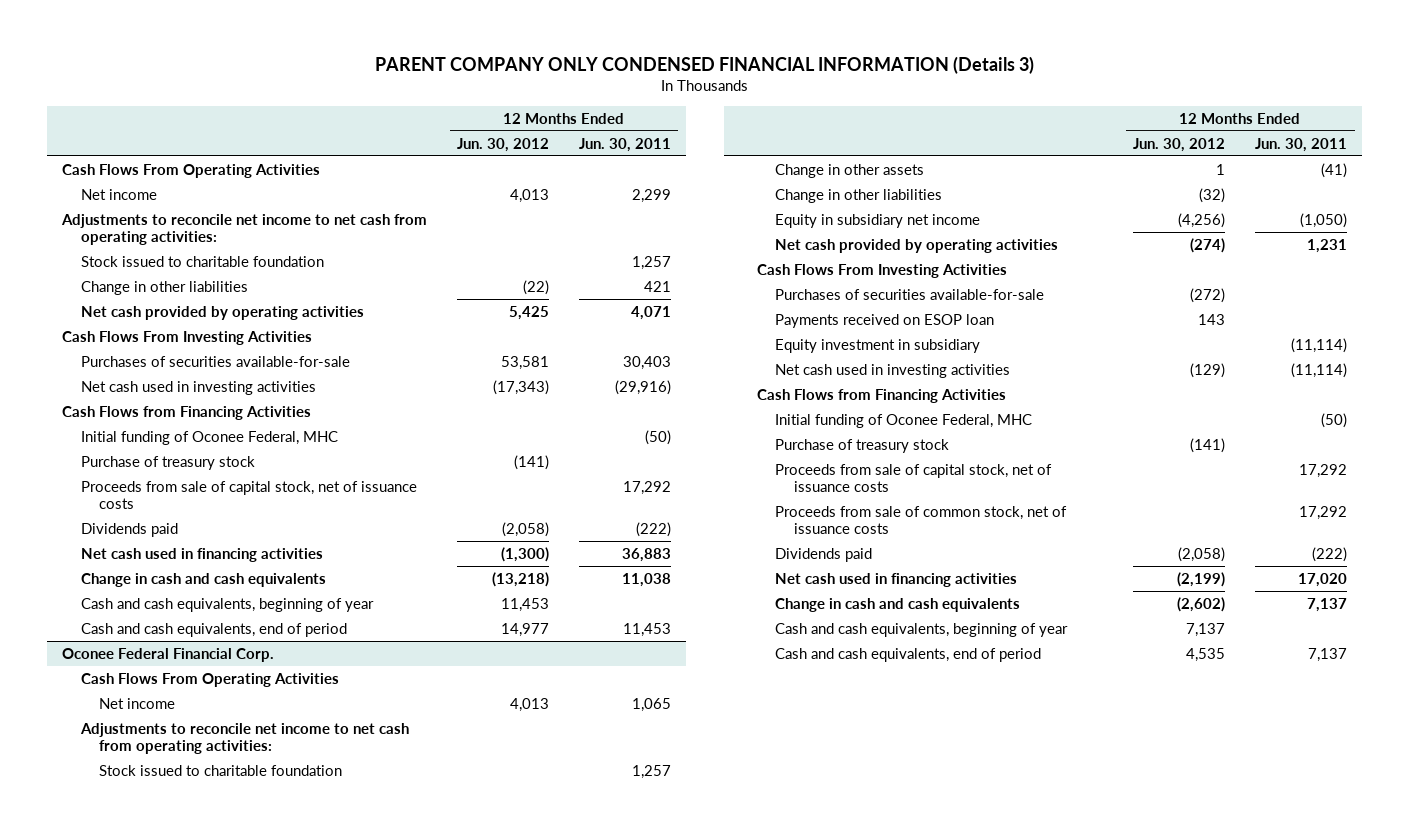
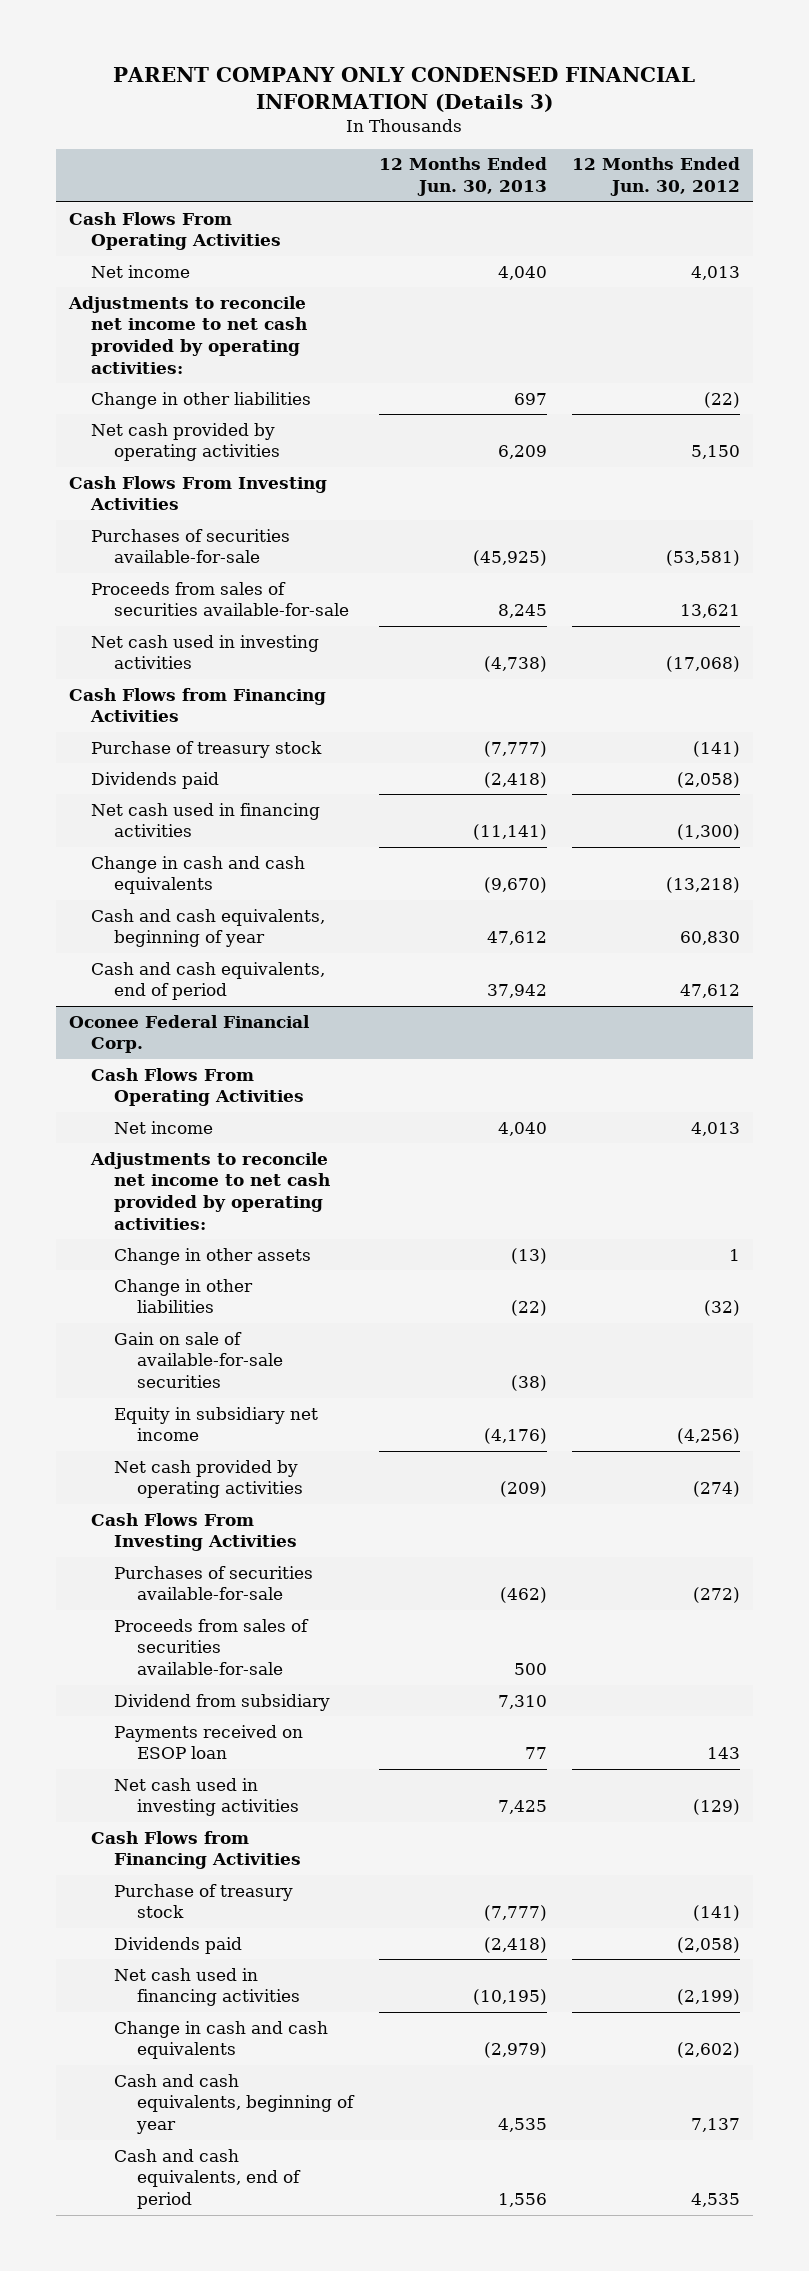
- | 12 Months Ended Jun. 30, 2012 | 12 Months Ended Jun. 30, 2011
+ | 12 Months Ended Jun. 30, 2013 | 12 Months Ended Jun. 30, 2012
- Adjustments to reconcile net income to net cash from operating activities:
- Stock issued to charitable foundation | | 1,257
+ Adjustments to reconcile net income to net cash provided by operating activities:
- Net cash provided by operating activities | 5,425 | 4,071
+ Net cash provided by operating activities | 6,209 | 5,150
- Purchases of securities available-for-sale | 53,581 | 30,403
- Net cash used in investing activities | (17,343) | (29,916)
+ Purchases of securities available-for-sale | (45,925) | (53,581)
+ Proceeds from sales of securities available-for-sale | 8,245 | 13,621
+ Net cash used in investing activities | (4,738) | (17,068)
- Initial funding of Oconee Federal, MHC | | (50)
- Proceeds from sale of capital stock, net of issuance costs | | 17,292
- Cash and cash equivalents, beginning of year | 11,453 |
- Cash and cash equivalents, end of period | 14,977 | 11,453
+ Cash and cash equivalents, beginning of year | 47,612 | 60,830
+ Cash and cash equivalents, end of period | 37,942 | 47,612
@ Oconee Federal Financial Corp.
- Adjustments to reconcile net income to net cash from operating activities:
- Stock issued to charitable foundation | | 1,257
+ Adjustments to reconcile net income to net cash provided by operating activities:
+ Gain on sale of available-for-sale securities | (38) |
+ Proceeds from sales of securities available-for-sale | 500 |
+ Dividend from subsidiary | 7,310 |
- Equity investment in subsidiary | | (11,114)
- Initial funding of Oconee Federal, MHC | | (50)
- Proceeds from sale of capital stock, net of issuance costs | | 17,292
- Proceeds from sale of common stock, net of issuance costs | | 17,292

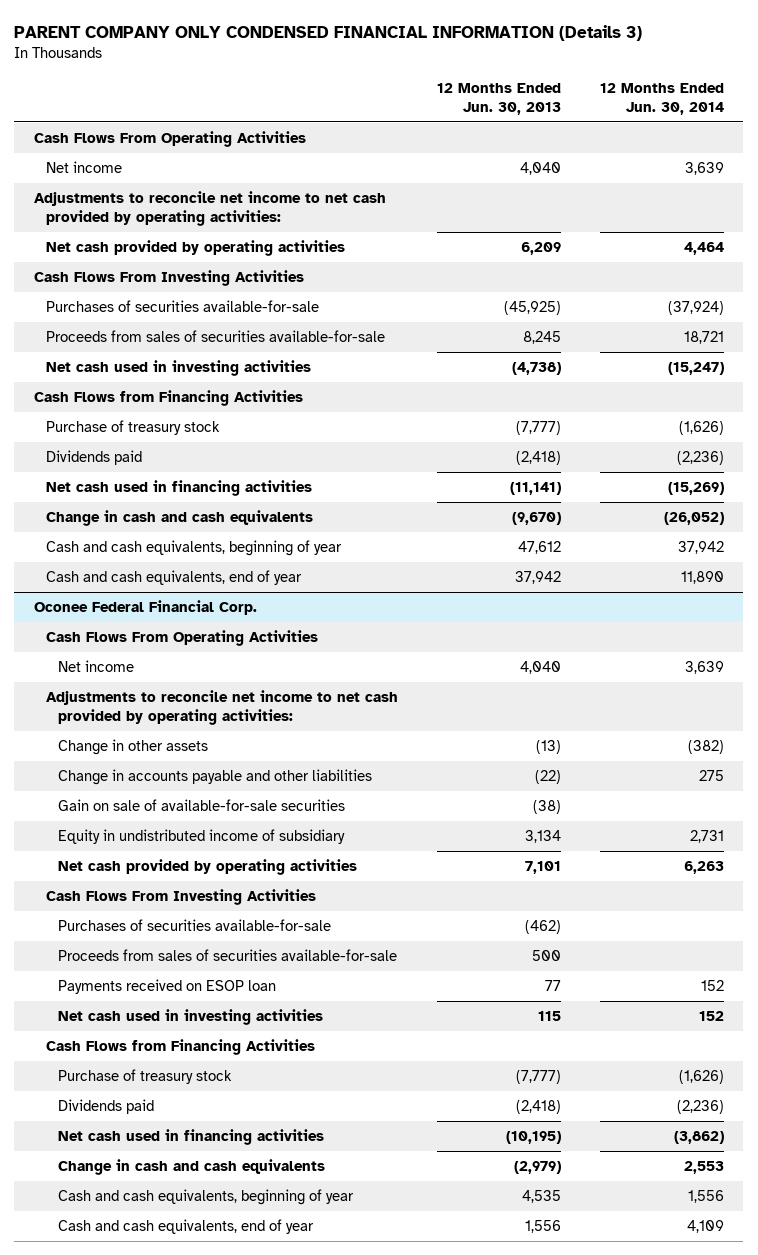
- | 12 Months Ended Jun. 30, 2013 | 12 Months Ended Jun. 30, 2012
+ | 12 Months Ended Jun. 30, 2013 | 12 Months Ended Jun. 30, 2014
- Change in other liabilities | 697 | (22)
- Cash and cash equivalents, end of period | 37,942 | 47,612
+ Cash and cash equivalents, end of year | 37,942 | 11,890
@ Oconee Federal Financial Corp.
- Change in other liabilities | (22) | (32)
+ Change in accounts payable and other liabilities | (22) | 275
- Equity in subsidiary net income | (4,176) | (4,256)
- Net cash provided by operating activities | (209) | (274)
+ Equity in undistributed income of subsidiary | 3,134 | 2,731
+ Net cash provided by operating activities | 7,101 | 6,263
- Dividend from subsidiary | 7,310 |
- Net cash used in investing activities | 7,425 | (129)
+ Net cash used in investing activities | 115 | 152
- Cash and cash equivalents, end of period | 1,556 | 4,535
+ Cash and cash equivalents, end of year | 1,556 | 4,109

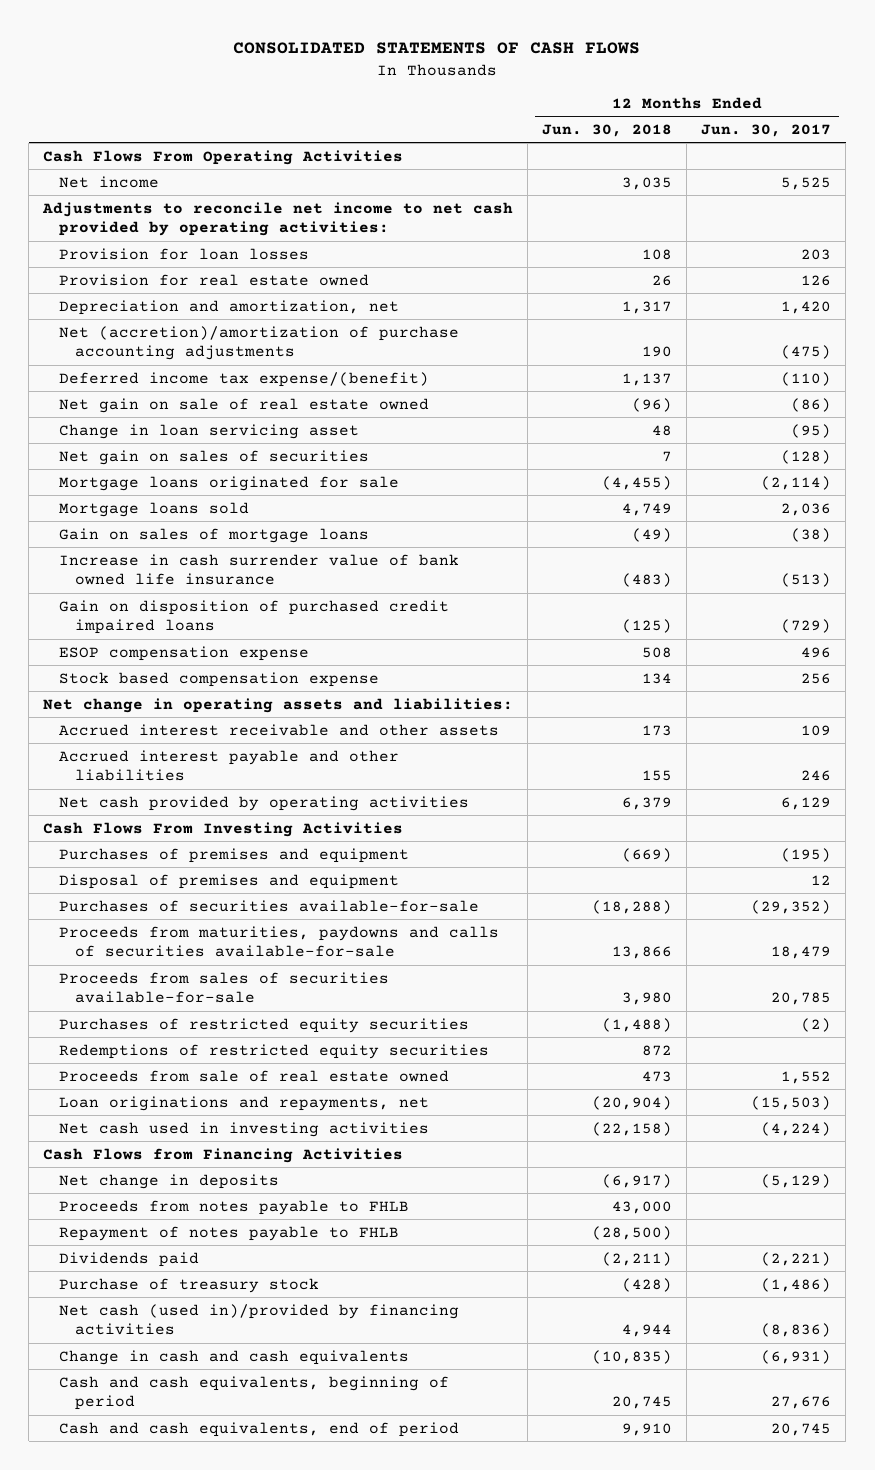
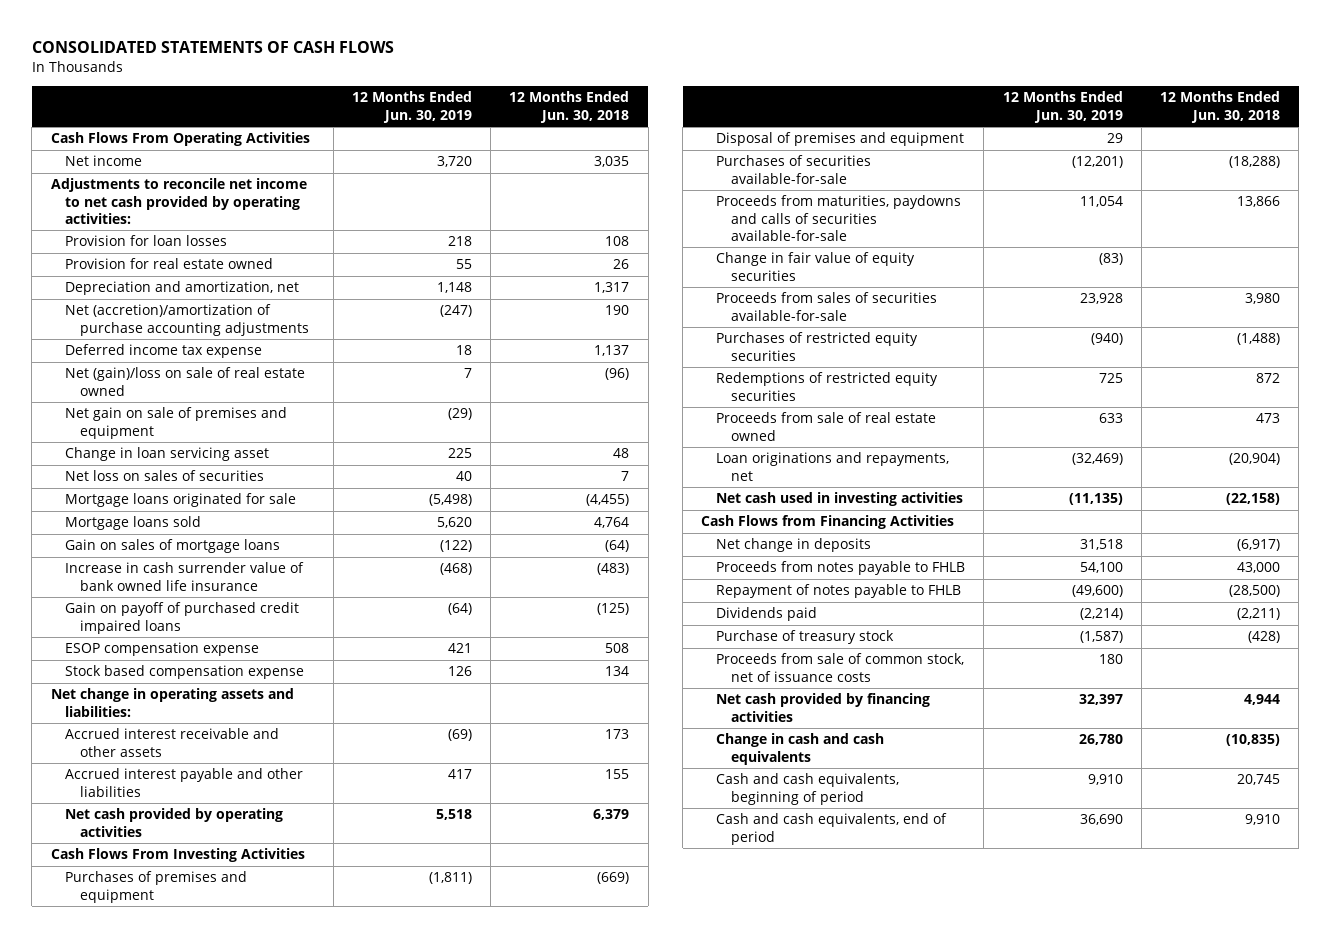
- | 12 Months Ended Jun. 30, 2018 | 12 Months Ended Jun. 30, 2017
+ | 12 Months Ended Jun. 30, 2019 | 12 Months Ended Jun. 30, 2018
- Deferred income tax expense/(benefit) | 1,137 | (110)
- Net gain on sale of real estate owned | (96) | (86)
+ Deferred income tax expense | 18 | 1,137
+ Net (gain)/loss on sale of real estate owned | 7 | (96)
+ Net gain on sale of premises and equipment | (29) |
- Net gain on sales of securities | 7 | (128)
+ Net loss on sales of securities | 40 | 7
- Mortgage loans sold | 4,749 | 2,036
- Gain on sales of mortgage loans | (49) | (38)
+ Mortgage loans sold | 5,620 | 4,764
+ Gain on sales of mortgage loans | (122) | (64)
- Gain on disposition of purchased credit impaired loans | (125) | (729)
+ Gain on payoff of purchased credit impaired loans | (64) | (125)
+ Change in fair value of equity securities | (83) |
- Net cash (used in)/provided by financing activities | 4,944 | (8,836)
+ Proceeds from sale of common stock, net of issuance costs | 180 |
+ Net cash provided by financing activities | 32,397 | 4,944

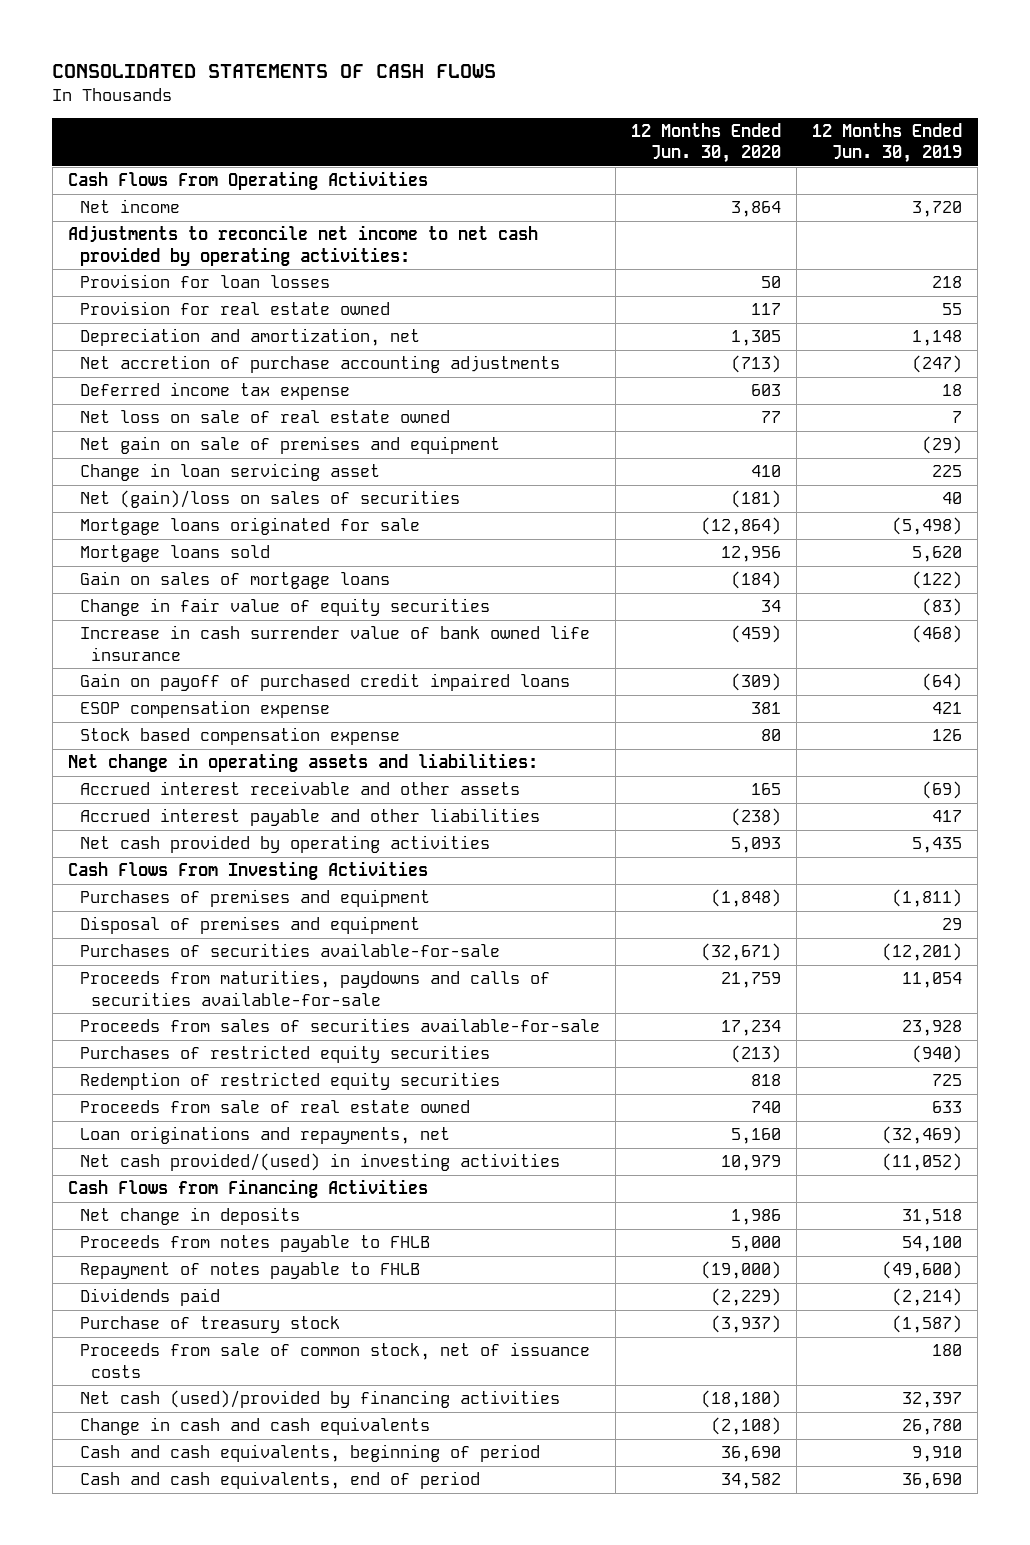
- | 12 Months Ended Jun. 30, 2019 | 12 Months Ended Jun. 30, 2018
+ | 12 Months Ended Jun. 30, 2020 | 12 Months Ended Jun. 30, 2019
- Net (accretion)/amortization of purchase accounting adjustments | (247) | 190
+ Net accretion of purchase accounting adjustments | (713) | (247)
- Net (gain)/loss on sale of real estate owned | 7 | (96)
+ Net loss on sale of real estate owned | 77 | 7
- Net loss on sales of securities | 40 | 7
+ Net (gain)/loss on sales of securities | (181) | 40
moved up: Change in fair value of equity securities | 34 | (83)
- Net cash provided by operating activities | 5,518 | 6,379
+ Net cash provided by operating activities | 5,093 | 5,435
- Redemptions of restricted equity securities | 725 | 872
+ Redemption of restricted equity securities | 818 | 725
- Net cash used in investing activities | (11,135) | (22,158)
+ Net cash provided/(used) in investing activities | 10,979 | (11,052)
- Net cash provided by financing activities | 32,397 | 4,944
+ Net cash (used)/provided by financing activities | (18,180) | 32,397

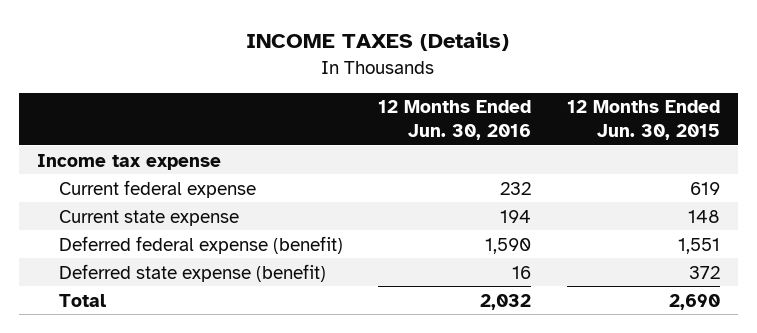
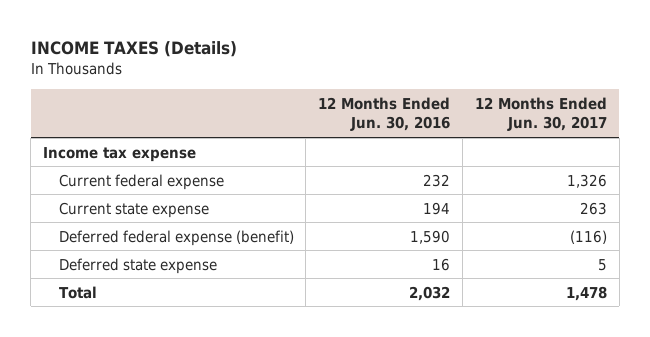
- | 12 Months Ended Jun. 30, 2016 | 12 Months Ended Jun. 30, 2015
+ | 12 Months Ended Jun. 30, 2016 | 12 Months Ended Jun. 30, 2017
- Deferred state expense (benefit) | 16 | 372
+ Deferred state expense | 16 | 5

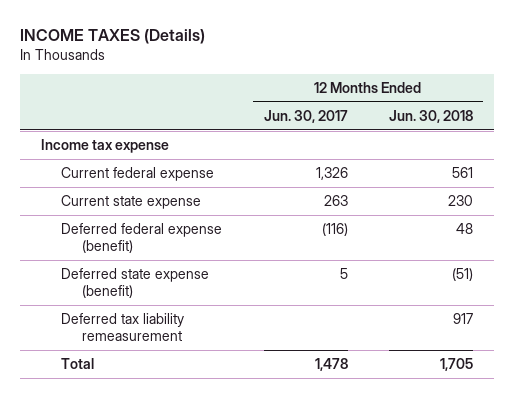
- | 12 Months Ended Jun. 30, 2016 | 12 Months Ended Jun. 30, 2017
+ | 12 Months Ended Jun. 30, 2017 | 12 Months Ended Jun. 30, 2018
- Deferred state expense | 16 | 5
+ Deferred state expense (benefit) | 5 | (51)
+ Deferred tax liability remeasurement | | 917

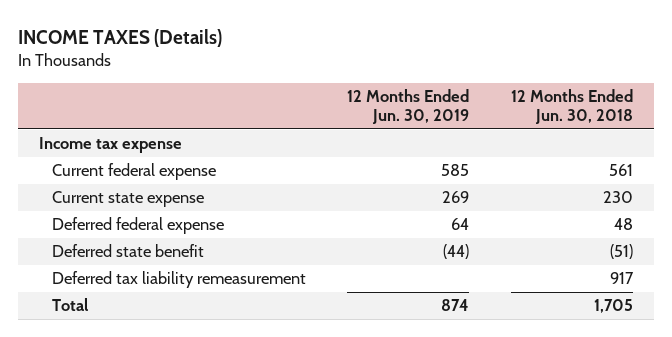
- | 12 Months Ended Jun. 30, 2017 | 12 Months Ended Jun. 30, 2018
+ | 12 Months Ended Jun. 30, 2019 | 12 Months Ended Jun. 30, 2018
- Deferred federal expense (benefit) | (116) | 48
- Deferred state expense (benefit) | 5 | (51)
+ Deferred federal expense | 64 | 48
+ Deferred state benefit | (44) | (51)

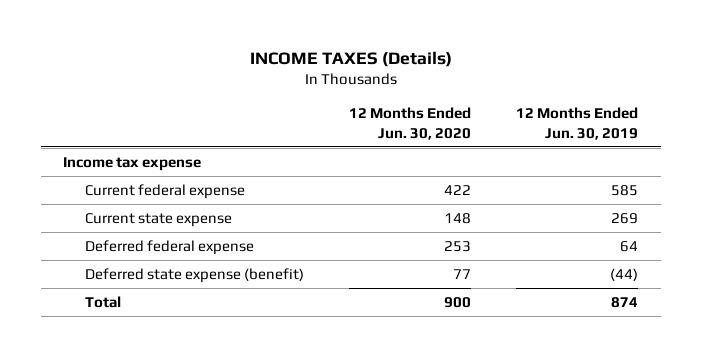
- | 12 Months Ended Jun. 30, 2019 | 12 Months Ended Jun. 30, 2018
+ | 12 Months Ended Jun. 30, 2020 | 12 Months Ended Jun. 30, 2019
- Deferred state benefit | (44) | (51)
- Deferred tax liability remeasurement | | 917
+ Deferred state expense (benefit) | 77 | (44)

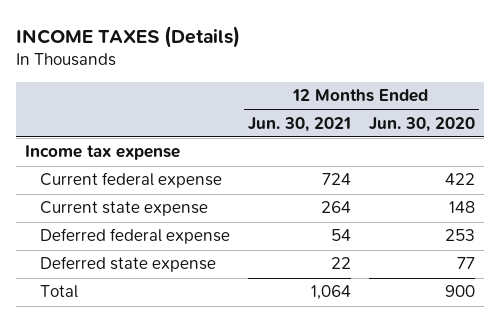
- | 12 Months Ended Jun. 30, 2020 | 12 Months Ended Jun. 30, 2019
+ | 12 Months Ended Jun. 30, 2021 | 12 Months Ended Jun. 30, 2020
- Deferred state expense (benefit) | 77 | (44)
+ Deferred state expense | 22 | 77

